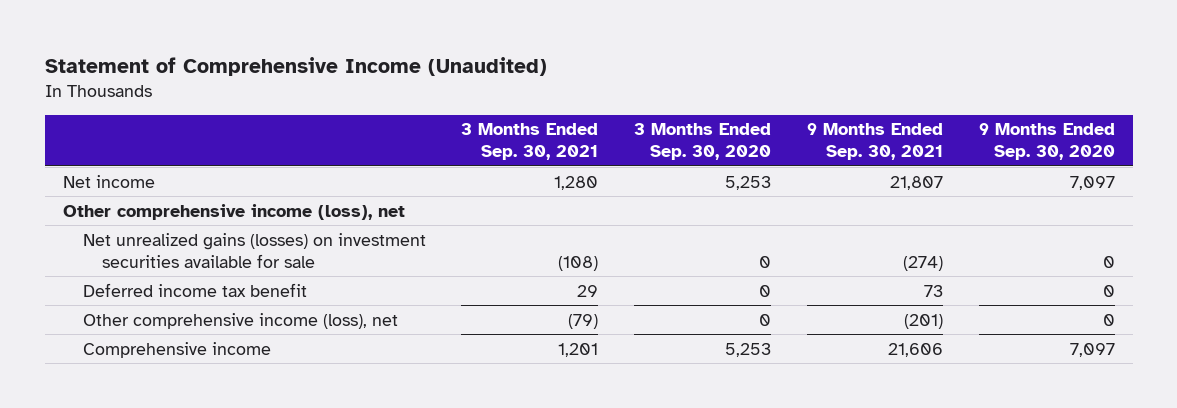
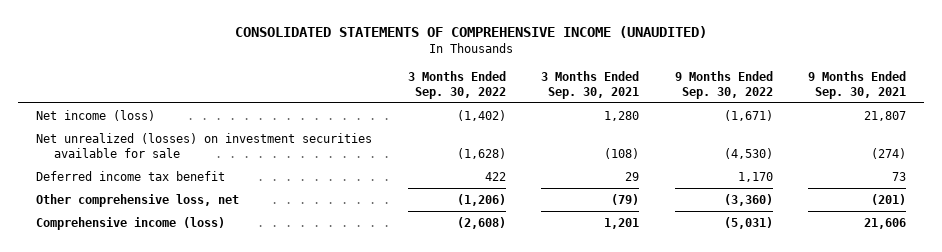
- Statement of Comprehensive Income (Unaudited)
+ CONSOLIDATED STATEMENTS OF COMPREHENSIVE INCOME (UNAUDITED)
- | 3 Months Ended Sep. 30, 2021 | 3 Months Ended Sep. 30, 2020 | 9 Months Ended Sep. 30, 2021 | 9 Months Ended Sep. 30, 2020
+ | 3 Months Ended Sep. 30, 2022 | 3 Months Ended Sep. 30, 2021 | 9 Months Ended Sep. 30, 2022 | 9 Months Ended Sep. 30, 2021
- Net income | 1,280 | 5,253 | 21,807 | 7,097
- Other comprehensive income (loss), net
- Net unrealized gains (losses) on investment securities available for sale | (108) | 0 | (274) | 0
+ Net income (loss) | (1,402) | 1,280 | (1,671) | 21,807
+ Net unrealized (losses) on investment securities available for sale | (1,628) | (108) | (4,530) | (274)
- Other comprehensive income (loss), net | (79) | 0 | (201) | 0
- Comprehensive income | 1,201 | 5,253 | 21,606 | 7,097
+ Other comprehensive loss, net | (1,206) | (79) | (3,360) | (201)
+ Comprehensive income (loss) | (2,608) | 1,201 | (5,031) | 21,606

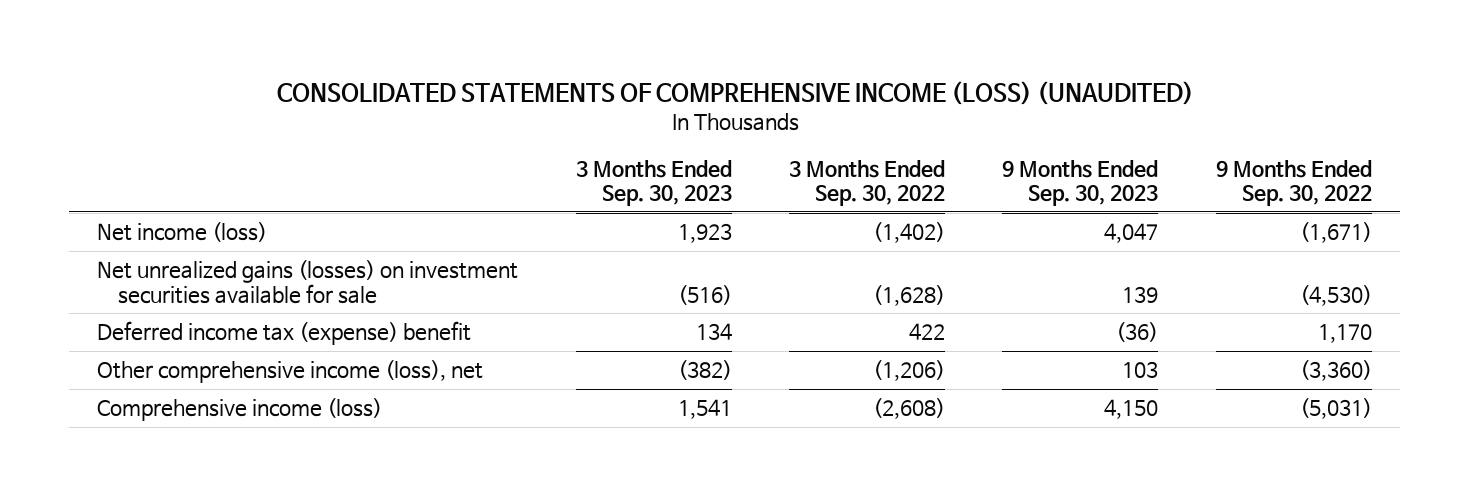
- CONSOLIDATED STATEMENTS OF COMPREHENSIVE INCOME (UNAUDITED)
+ CONSOLIDATED STATEMENTS OF COMPREHENSIVE INCOME (LOSS) (UNAUDITED)
- | 3 Months Ended Sep. 30, 2022 | 3 Months Ended Sep. 30, 2021 | 9 Months Ended Sep. 30, 2022 | 9 Months Ended Sep. 30, 2021
+ | 3 Months Ended Sep. 30, 2023 | 3 Months Ended Sep. 30, 2022 | 9 Months Ended Sep. 30, 2023 | 9 Months Ended Sep. 30, 2022
- Net unrealized (losses) on investment securities available for sale | (1,628) | (108) | (4,530) | (274)
- Deferred income tax benefit | 422 | 29 | 1,170 | 73
- Other comprehensive loss, net | (1,206) | (79) | (3,360) | (201)
+ Net unrealized gains (losses) on investment securities available for sale | (516) | (1,628) | 139 | (4,530)
+ Deferred income tax (expense) benefit | 134 | 422 | (36) | 1,170
+ Other comprehensive income (loss), net | (382) | (1,206) | 103 | (3,360)

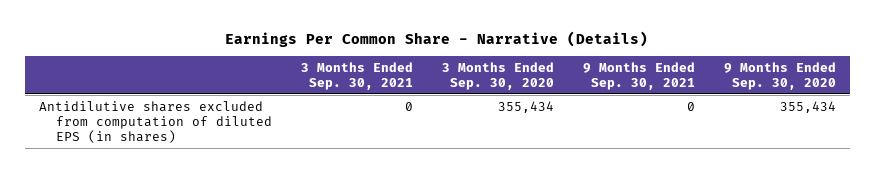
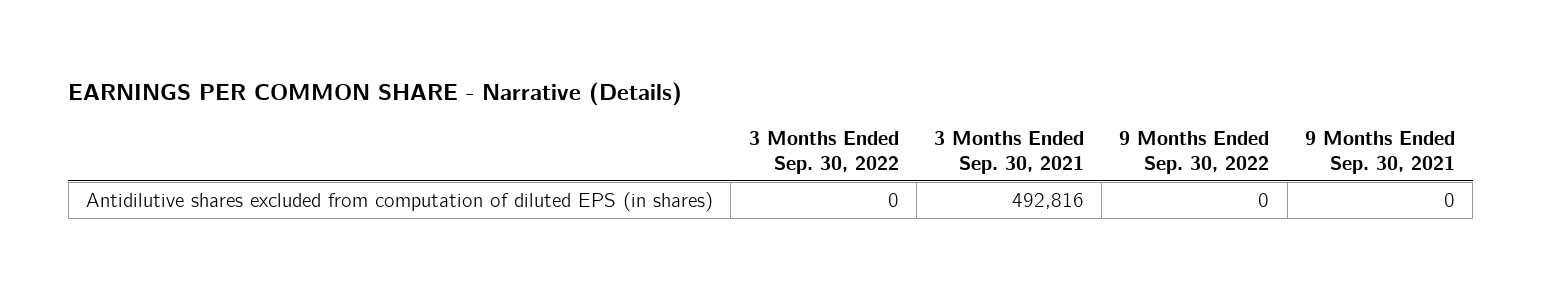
- Earnings Per Common Share - Narrative (Details)
+ EARNINGS PER COMMON SHARE - Narrative (Details)
- | 3 Months Ended Sep. 30, 2021 | 3 Months Ended Sep. 30, 2020 | 9 Months Ended Sep. 30, 2021 | 9 Months Ended Sep. 30, 2020
+ | 3 Months Ended Sep. 30, 2022 | 3 Months Ended Sep. 30, 2021 | 9 Months Ended Sep. 30, 2022 | 9 Months Ended Sep. 30, 2021
- Antidilutive shares excluded from computation of diluted EPS (in shares) | 0 | 355,434 | 0 | 355,434
+ Antidilutive shares excluded from computation of diluted EPS (in shares) | 0 | 492,816 | 0 | 0

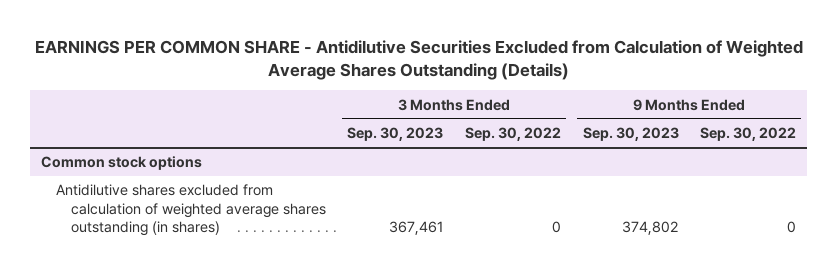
- EARNINGS PER COMMON SHARE - Narrative (Details)
+ EARNINGS PER COMMON SHARE - Antidilutive Securities Excluded from Calculation of Weighted Average Shares Outstanding (Details)
- | 3 Months Ended Sep. 30, 2022 | 3 Months Ended Sep. 30, 2021 | 9 Months Ended Sep. 30, 2022 | 9 Months Ended Sep. 30, 2021
+ | 3 Months Ended Sep. 30, 2023 | 3 Months Ended Sep. 30, 2022 | 9 Months Ended Sep. 30, 2023 | 9 Months Ended Sep. 30, 2022
- Antidilutive shares excluded from computation of diluted EPS (in shares) | 0 | 492,816 | 0 | 0
+ Common stock options
+ Antidilutive shares excluded from calculation of weighted average shares outstanding (in shares) | 367,461 | 0 | 374,802 | 0

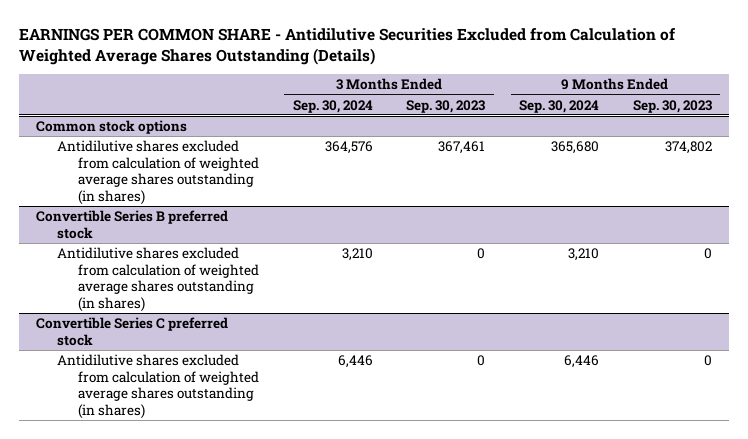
- | 3 Months Ended Sep. 30, 2023 | 3 Months Ended Sep. 30, 2022 | 9 Months Ended Sep. 30, 2023 | 9 Months Ended Sep. 30, 2022
+ | 3 Months Ended Sep. 30, 2024 | 3 Months Ended Sep. 30, 2023 | 9 Months Ended Sep. 30, 2024 | 9 Months Ended Sep. 30, 2023
+ Convertible Series B preferred stock
+ Antidilutive shares excluded from calculation of weighted average shares outstanding (in shares) | 3,210 | 0 | 3,210 | 0
+ Convertible Series C preferred stock
+ Antidilutive shares excluded from calculation of weighted average shares outstanding (in shares) | 6,446 | 0 | 6,446 | 0

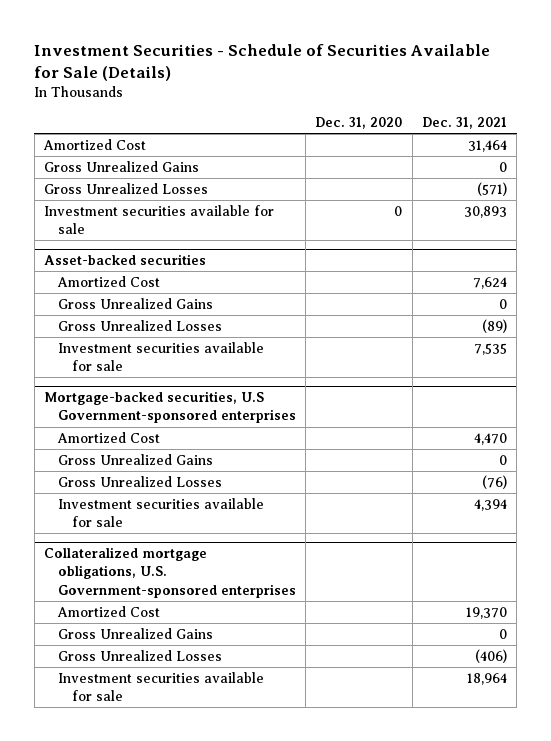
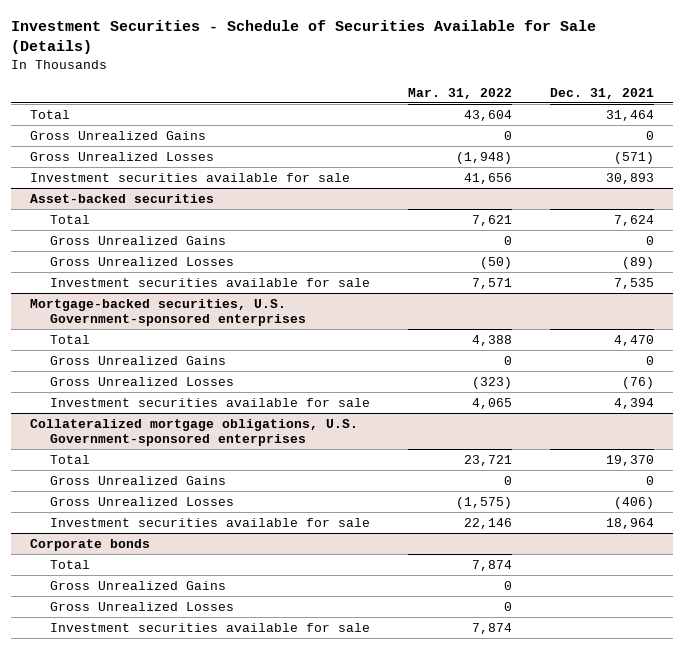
- | Dec. 31, 2020 | Dec. 31, 2021
+ | Mar. 31, 2022 | Dec. 31, 2021
- Amortized Cost | | 31,464
+ Total | 43,604 | 31,464
@ Asset-backed securities
- Amortized Cost | | 7,624
+ Total | 7,621 | 7,624
- Mortgage-backed securities, U.S Government-sponsored enterprises
- Amortized Cost | | 4,470
+ Mortgage-backed securities, U.S. Government-sponsored enterprises
+ Total | 4,388 | 4,470
@ Collateralized mortgage obligations, U.S. Government-sponsored enterprises
- Amortized Cost | | 19,370
+ Total | 23,721 | 19,370
+ Corporate bonds
+ Total | 7,874 |
+ Gross Unrealized Gains | 0 |
+ Gross Unrealized Losses | 0 |
+ Investment securities available for sale | 7,874 |

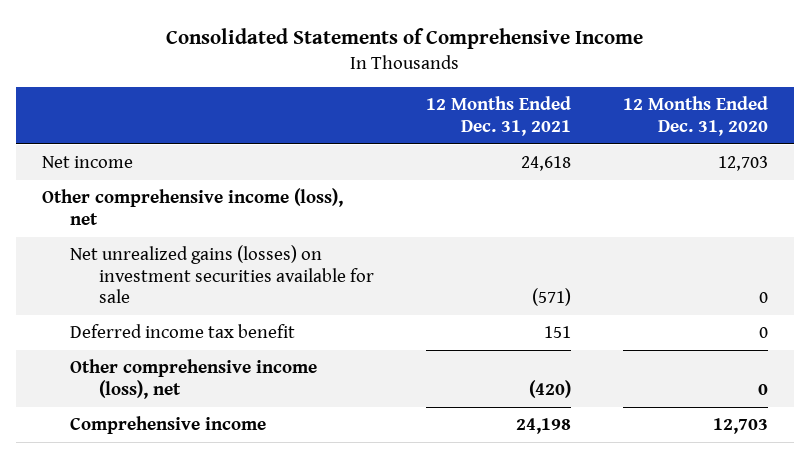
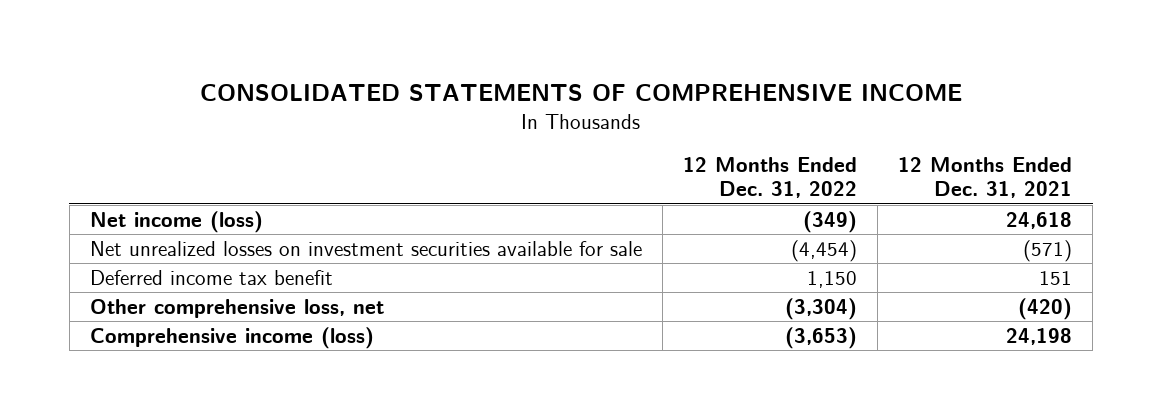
- Consolidated Statements of Comprehensive Income
+ CONSOLIDATED STATEMENTS OF COMPREHENSIVE INCOME
- | 12 Months Ended Dec. 31, 2021 | 12 Months Ended Dec. 31, 2020
+ | 12 Months Ended Dec. 31, 2022 | 12 Months Ended Dec. 31, 2021
- Net income | 24,618 | 12,703
- Other comprehensive income (loss), net
- Net unrealized gains (losses) on investment securities available for sale | (571) | 0
+ Net income (loss) | (349) | 24,618
+ Net unrealized losses on investment securities available for sale | (4,454) | (571)
- Other comprehensive income (loss), net | (420) | 0
- Comprehensive income | 24,198 | 12,703
+ Other comprehensive loss, net | (3,304) | (420)
+ Comprehensive income (loss) | (3,653) | 24,198

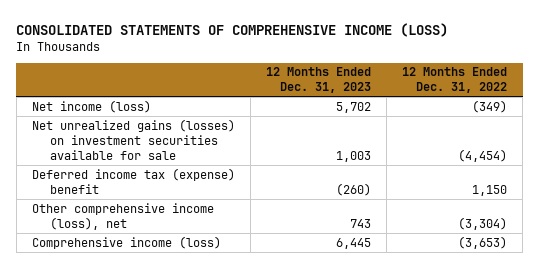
- CONSOLIDATED STATEMENTS OF COMPREHENSIVE INCOME
+ CONSOLIDATED STATEMENTS OF COMPREHENSIVE INCOME (LOSS)
- | 12 Months Ended Dec. 31, 2022 | 12 Months Ended Dec. 31, 2021
+ | 12 Months Ended Dec. 31, 2023 | 12 Months Ended Dec. 31, 2022
- Net unrealized losses on investment securities available for sale | (4,454) | (571)
- Deferred income tax benefit | 1,150 | 151
- Other comprehensive loss, net | (3,304) | (420)
+ Net unrealized gains (losses) on investment securities available for sale | 1,003 | (4,454)
+ Deferred income tax (expense) benefit | (260) | 1,150
+ Other comprehensive income (loss), net | 743 | (3,304)

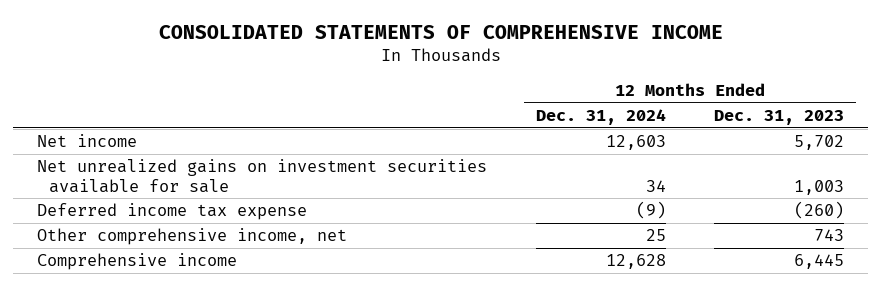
- CONSOLIDATED STATEMENTS OF COMPREHENSIVE INCOME (LOSS)
+ CONSOLIDATED STATEMENTS OF COMPREHENSIVE INCOME
- | 12 Months Ended Dec. 31, 2023 | 12 Months Ended Dec. 31, 2022
+ | 12 Months Ended Dec. 31, 2024 | 12 Months Ended Dec. 31, 2023
- Net income (loss) | 5,702 | (349)
- Net unrealized gains (losses) on investment securities available for sale | 1,003 | (4,454)
- Deferred income tax (expense) benefit | (260) | 1,150
- Other comprehensive income (loss), net | 743 | (3,304)
- Comprehensive income (loss) | 6,445 | (3,653)
+ Net income | 12,603 | 5,702
+ Net unrealized gains on investment securities available for sale | 34 | 1,003
+ Deferred income tax expense | (9) | (260)
+ Other comprehensive income, net | 25 | 743
+ Comprehensive income | 12,628 | 6,445

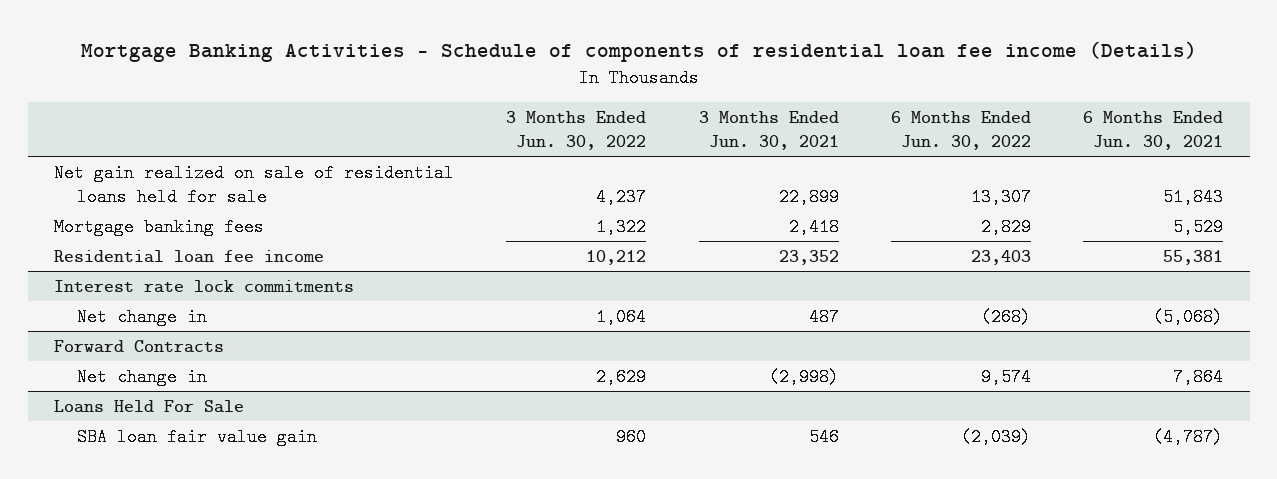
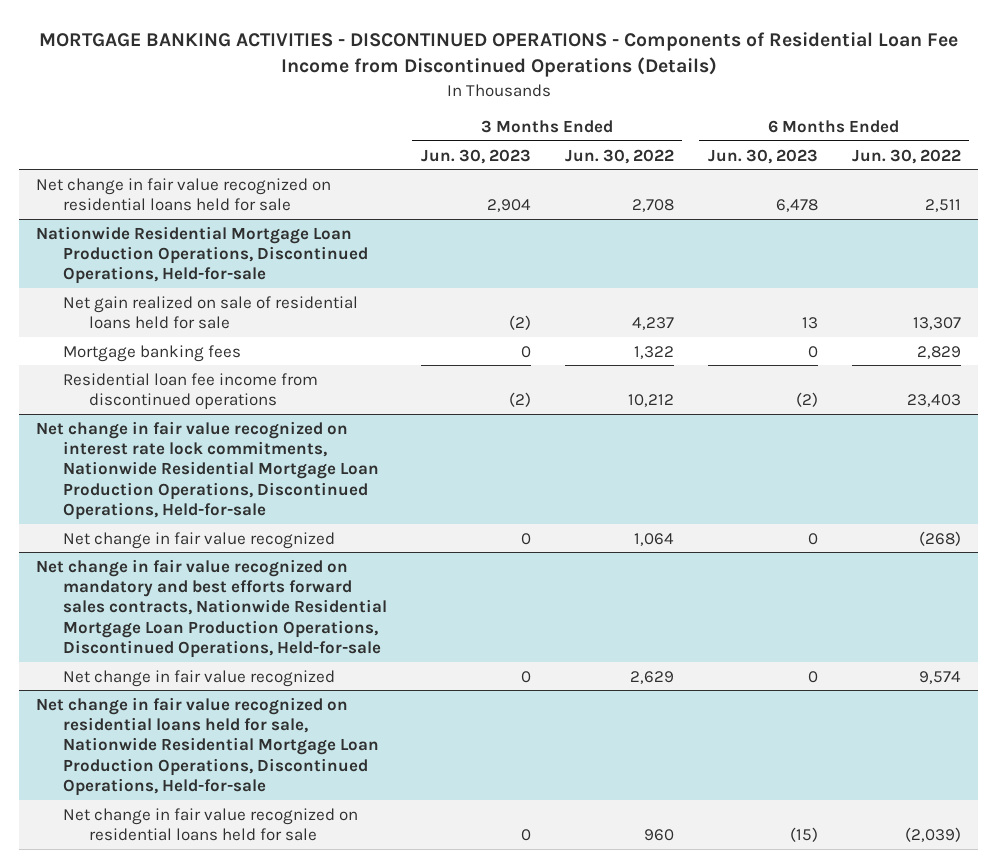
- Mortgage Banking Activities - Schedule of components of residential loan fee income (Details)
+ MORTGAGE BANKING ACTIVITIES - DISCONTINUED OPERATIONS - Components of Residential Loan Fee Income from Discontinued Operations (Details)
- | 3 Months Ended Jun. 30, 2022 | 3 Months Ended Jun. 30, 2021 | 6 Months Ended Jun. 30, 2022 | 6 Months Ended Jun. 30, 2021
+ | 3 Months Ended Jun. 30, 2023 | 3 Months Ended Jun. 30, 2022 | 6 Months Ended Jun. 30, 2023 | 6 Months Ended Jun. 30, 2022
+ Net change in fair value recognized on residential loans held for sale | 2,904 | 2,708 | 6,478 | 2,511
+ Nationwide Residential Mortgage Loan Production Operations, Discontinued Operations, Held-for-sale
- Residential loan fee income | 10,212 | 23,352 | 23,403 | 55,381
- Interest rate lock commitments
- Net change in | 1,064 | 487 | (268) | (5,068)
- Forward Contracts
- Net change in | 2,629 | (2,998) | 9,574 | 7,864
- Loans Held For Sale
- SBA loan fair value gain | 960 | 546 | (2,039) | (4,787)
+ Residential loan fee income from discontinued operations | (2) | 10,212 | (2) | 23,403
+ Net change in fair value recognized on interest rate lock commitments, Nationwide Residential Mortgage Loan Production Operations, Discontinued Operations, Held-for-sale
+ Net change in fair value recognized | 0 | 1,064 | 0 | (268)
+ Net change in fair value recognized on mandatory and best efforts forward sales contracts, Nationwide Residential Mortgage Loan Production Operations, Discontinued Operations, Held-for-sale
+ Net change in fair value recognized | 0 | 2,629 | 0 | 9,574
+ Net change in fair value recognized on residential loans held for sale, Nationwide Residential Mortgage Loan Production Operations, Discontinued Operations, Held-for-sale
+ Net change in fair value recognized on residential loans held for sale | 0 | 960 | (15) | (2,039)

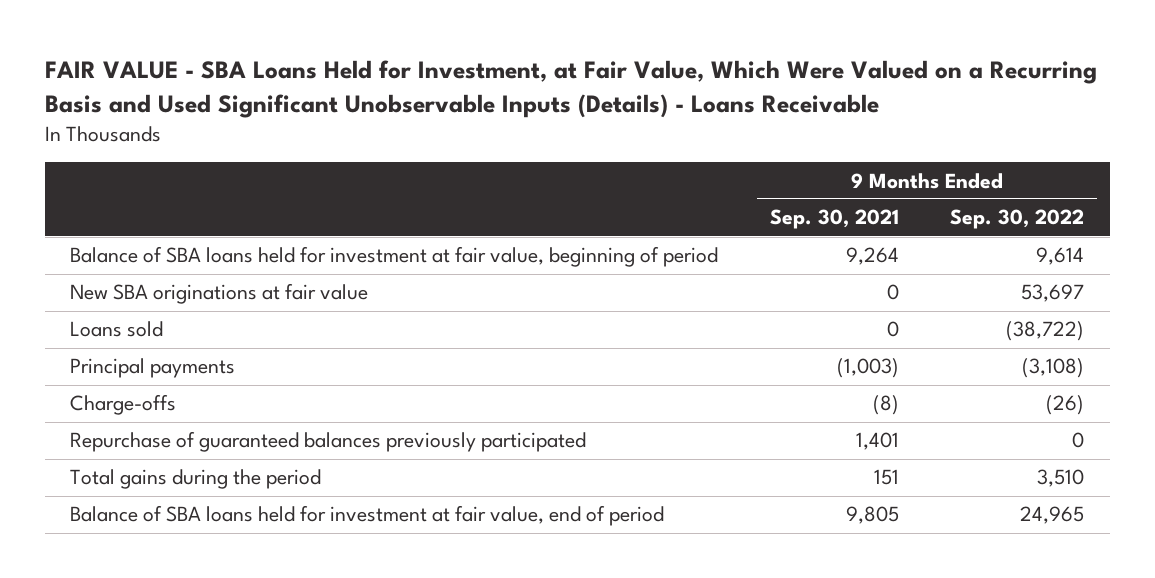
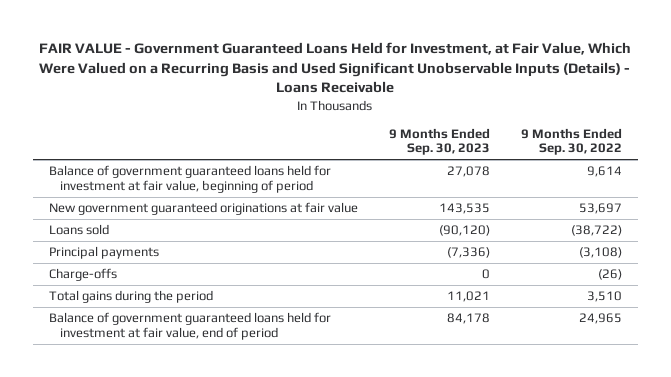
- FAIR VALUE - SBA Loans Held for Investment, at Fair Value, Which Were Valued on a Recurring Basis and Used Significant Unobservable Inputs (Details) - Loans Receivable
+ FAIR VALUE - Government Guaranteed Loans Held for Investment, at Fair Value, Which Were Valued on a Recurring Basis and Used Significant Unobservable Inputs (Details) - Loans Receivable
- | 9 Months Ended Sep. 30, 2021 | 9 Months Ended Sep. 30, 2022
+ | 9 Months Ended Sep. 30, 2023 | 9 Months Ended Sep. 30, 2022
- Balance of SBA loans held for investment at fair value, beginning of period | 9,264 | 9,614
- New SBA originations at fair value | 0 | 53,697
+ Balance of government guaranteed loans held for investment at fair value, beginning of period | 27,078 | 9,614
+ New government guaranteed originations at fair value | 143,535 | 53,697
- Repurchase of guaranteed balances previously participated | 1,401 | 0
- Balance of SBA loans held for investment at fair value, end of period | 9,805 | 24,965
+ Balance of government guaranteed loans held for investment at fair value, end of period | 84,178 | 24,965

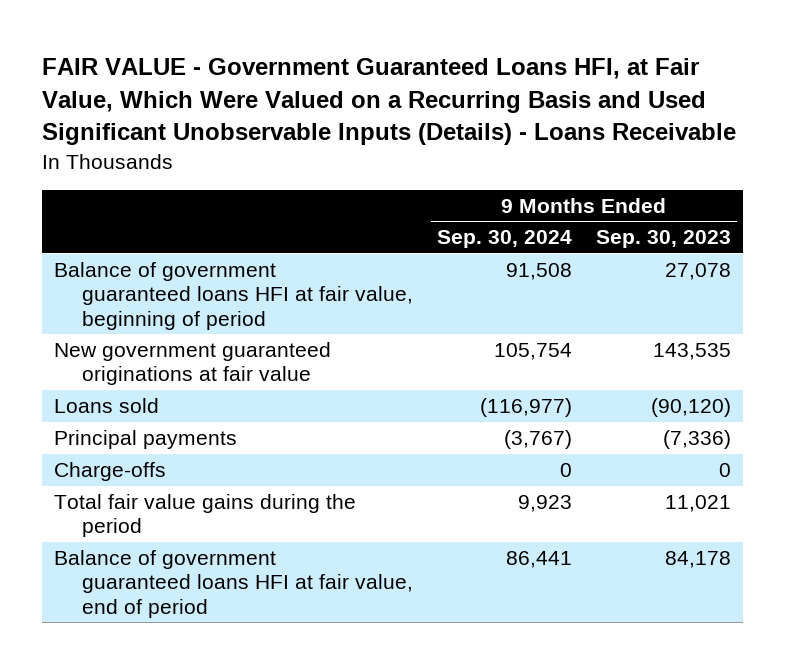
- FAIR VALUE - Government Guaranteed Loans Held for Investment, at Fair Value, Which Were Valued on a Recurring Basis and Used Significant Unobservable Inputs (Details) - Loans Receivable
+ FAIR VALUE - Government Guaranteed Loans HFI, at Fair Value, Which Were Valued on a Recurring Basis and Used Significant Unobservable Inputs (Details) - Loans Receivable
- | 9 Months Ended Sep. 30, 2023 | 9 Months Ended Sep. 30, 2022
+ | 9 Months Ended Sep. 30, 2024 | 9 Months Ended Sep. 30, 2023
- Balance of government guaranteed loans held for investment at fair value, beginning of period | 27,078 | 9,614
+ Balance of government guaranteed loans HFI at fair value, beginning of period | 91,508 | 27,078
- Total gains during the period | 11,021 | 3,510
- Balance of government guaranteed loans held for investment at fair value, end of period | 84,178 | 24,965
+ Total fair value gains during the period | 9,923 | 11,021
+ Balance of government guaranteed loans HFI at fair value, end of period | 86,441 | 84,178

